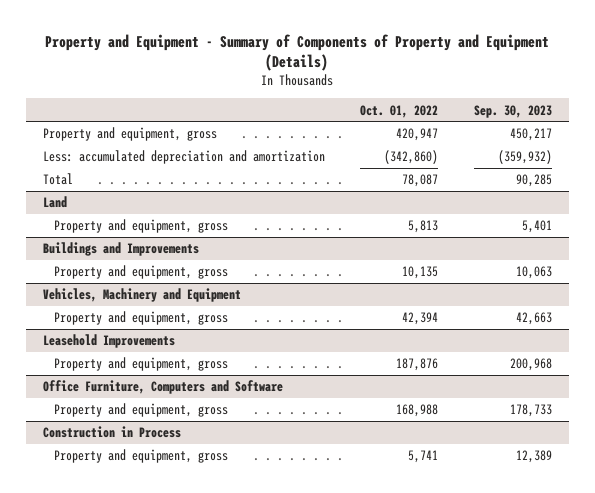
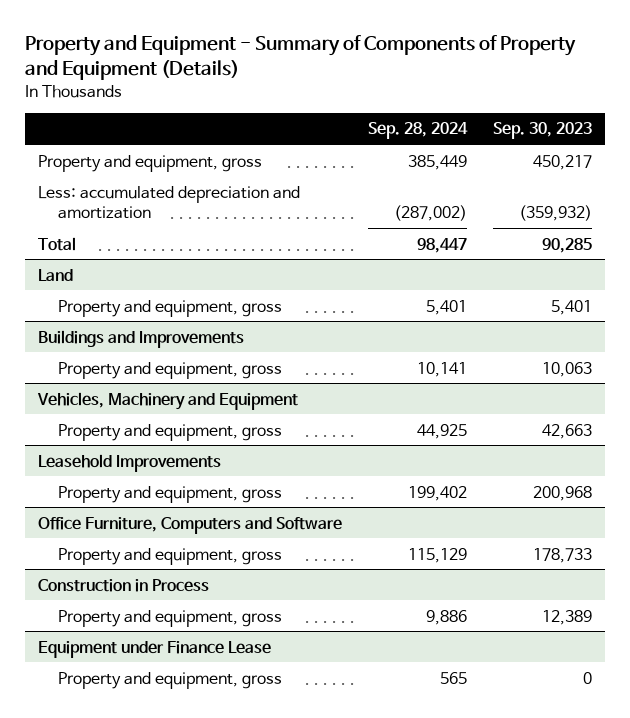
- | Oct. 01, 2022 | Sep. 30, 2023
+ | Sep. 28, 2024 | Sep. 30, 2023
+ Equipment under Finance Lease
+ Property and equipment, gross | 565 | 0

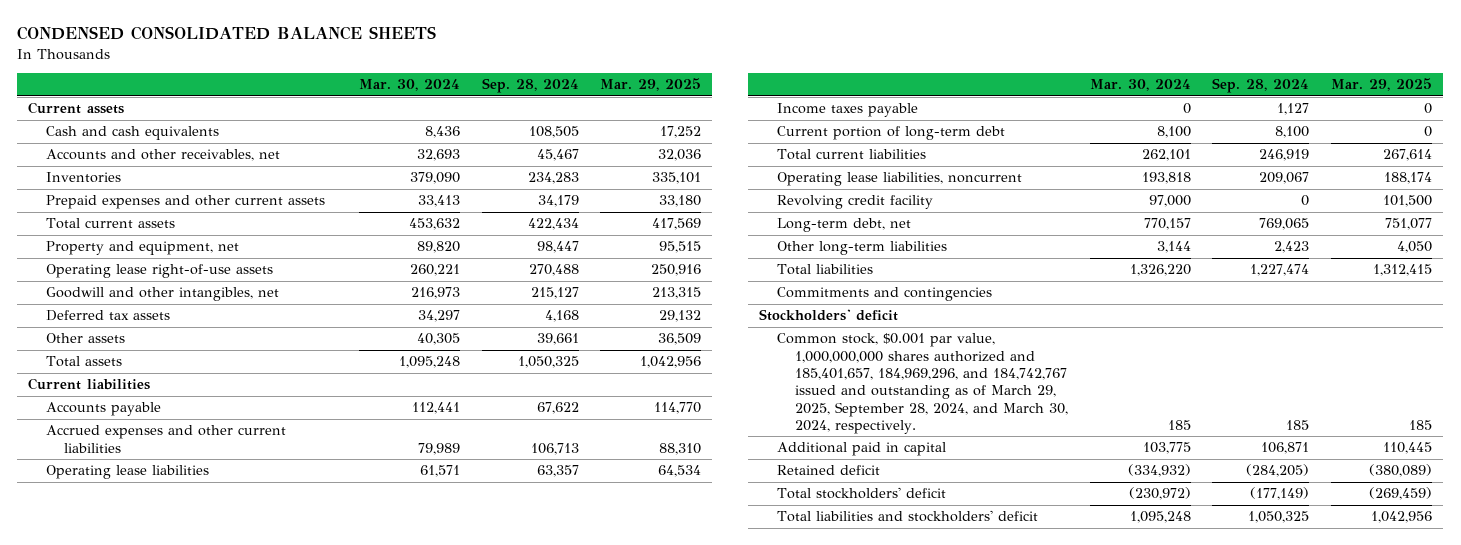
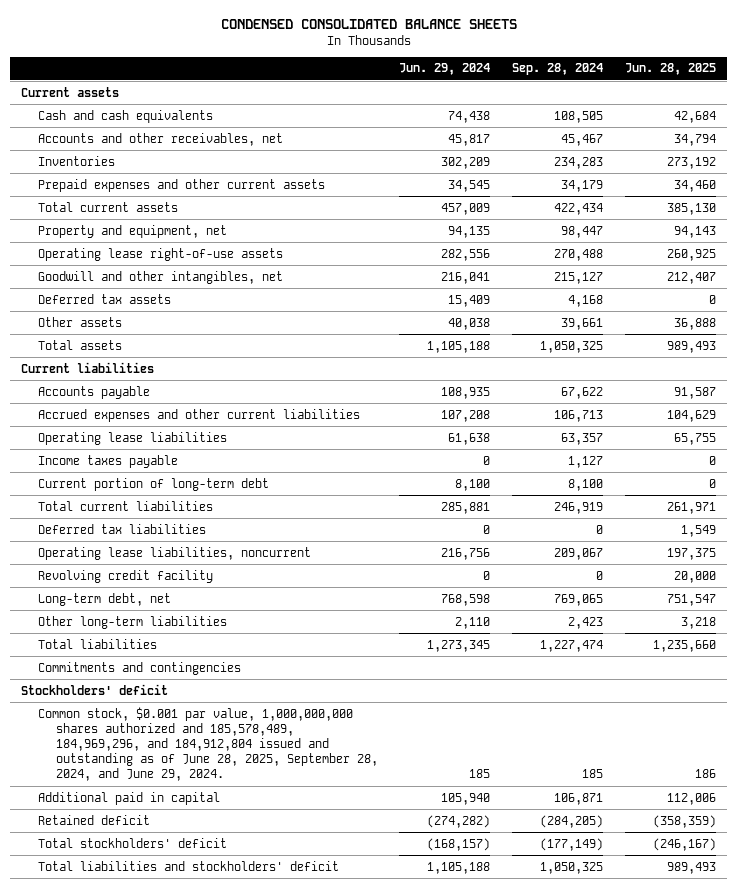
- | Mar. 30, 2024 | Sep. 28, 2024 | Mar. 29, 2025
+ | Jun. 29, 2024 | Sep. 28, 2024 | Jun. 28, 2025
+ Deferred tax liabilities | 0 | 0 | 1,549
- Common stock, $0.001 par value, 1,000,000,000 shares authorized and 185,401,657, 184,969,296, and 184,742,767 issued and outstanding as of March 29, 2025, September 28, 2024, and March 30, 2024, respectively. | 185 | 185 | 185
+ Common stock, $0.001 par value, 1,000,000,000 shares authorized and 185,578,489, 184,969,296, and 184,912,804 issued and outstanding as of June 28, 2025, September 28, 2024, and June 29, 2024. | 185 | 185 | 186

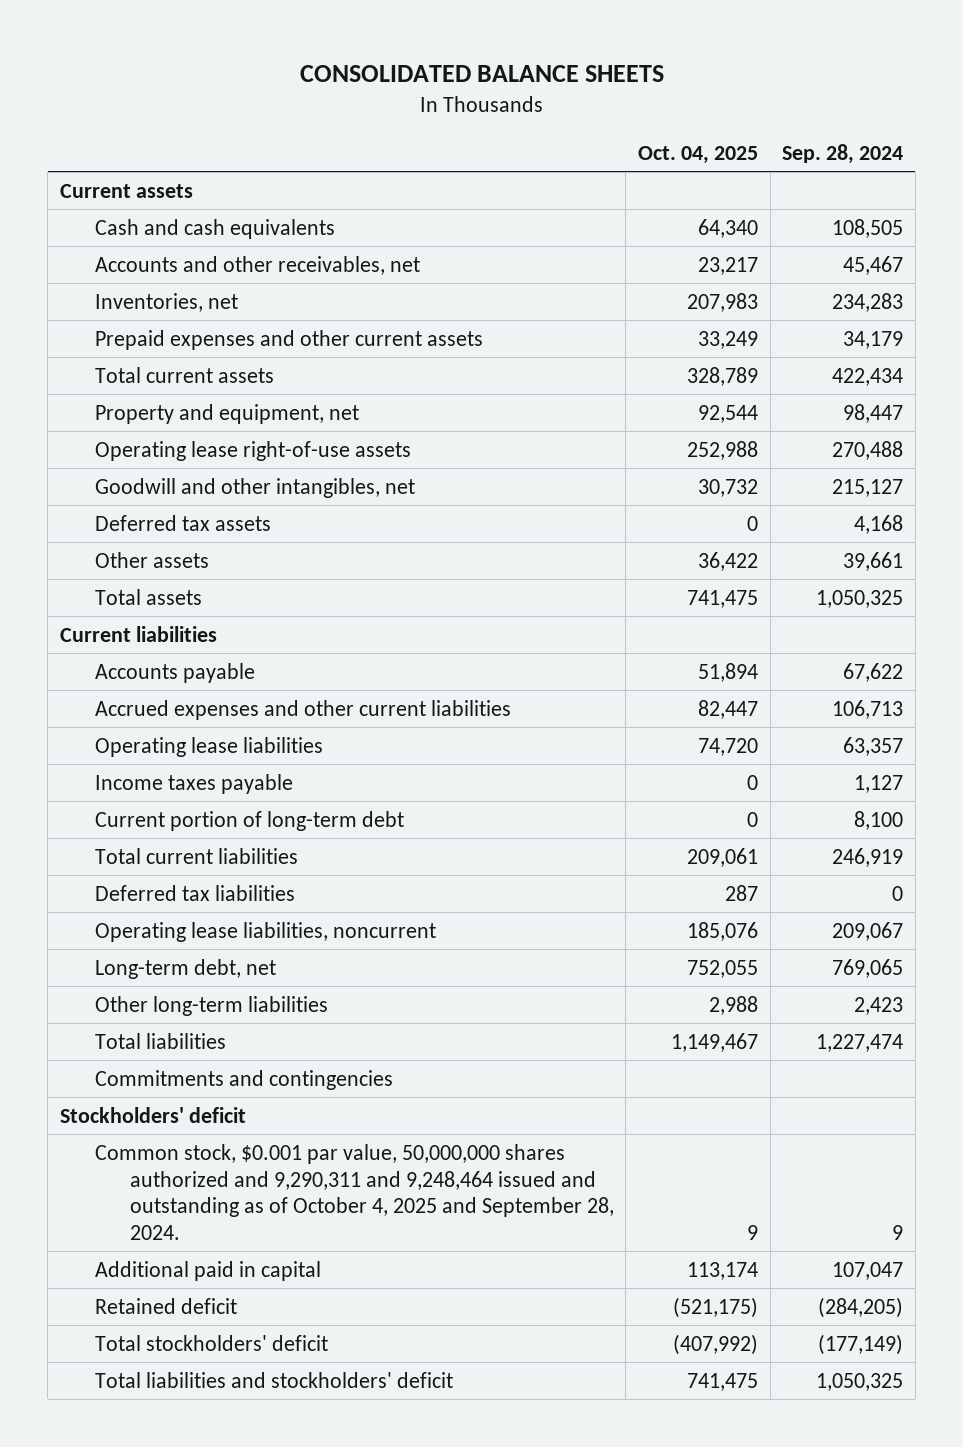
- CONDENSED CONSOLIDATED BALANCE SHEETS
+ CONSOLIDATED BALANCE SHEETS
- | Jun. 29, 2024 | Sep. 28, 2024 | Jun. 28, 2025
+ | Oct. 04, 2025 | Sep. 28, 2024
- Inventories | 302,209 | 234,283 | 273,192
+ Inventories, net | 207,983 | 234,283
- Revolving credit facility | 0 | 0 | 20,000
- Common stock, $0.001 par value, 1,000,000,000 shares authorized and 185,578,489, 184,969,296, and 184,912,804 issued and outstanding as of June 28, 2025, September 28, 2024, and June 29, 2024. | 185 | 185 | 186
- Additional paid in capital | 105,940 | 106,871 | 112,006
+ Common stock, $0.001 par value, 50,000,000 shares authorized and 9,290,311 and 9,248,464 issued and outstanding as of October 4, 2025 and September 28, 2024. | 9 | 9
+ Additional paid in capital | 113,174 | 107,047

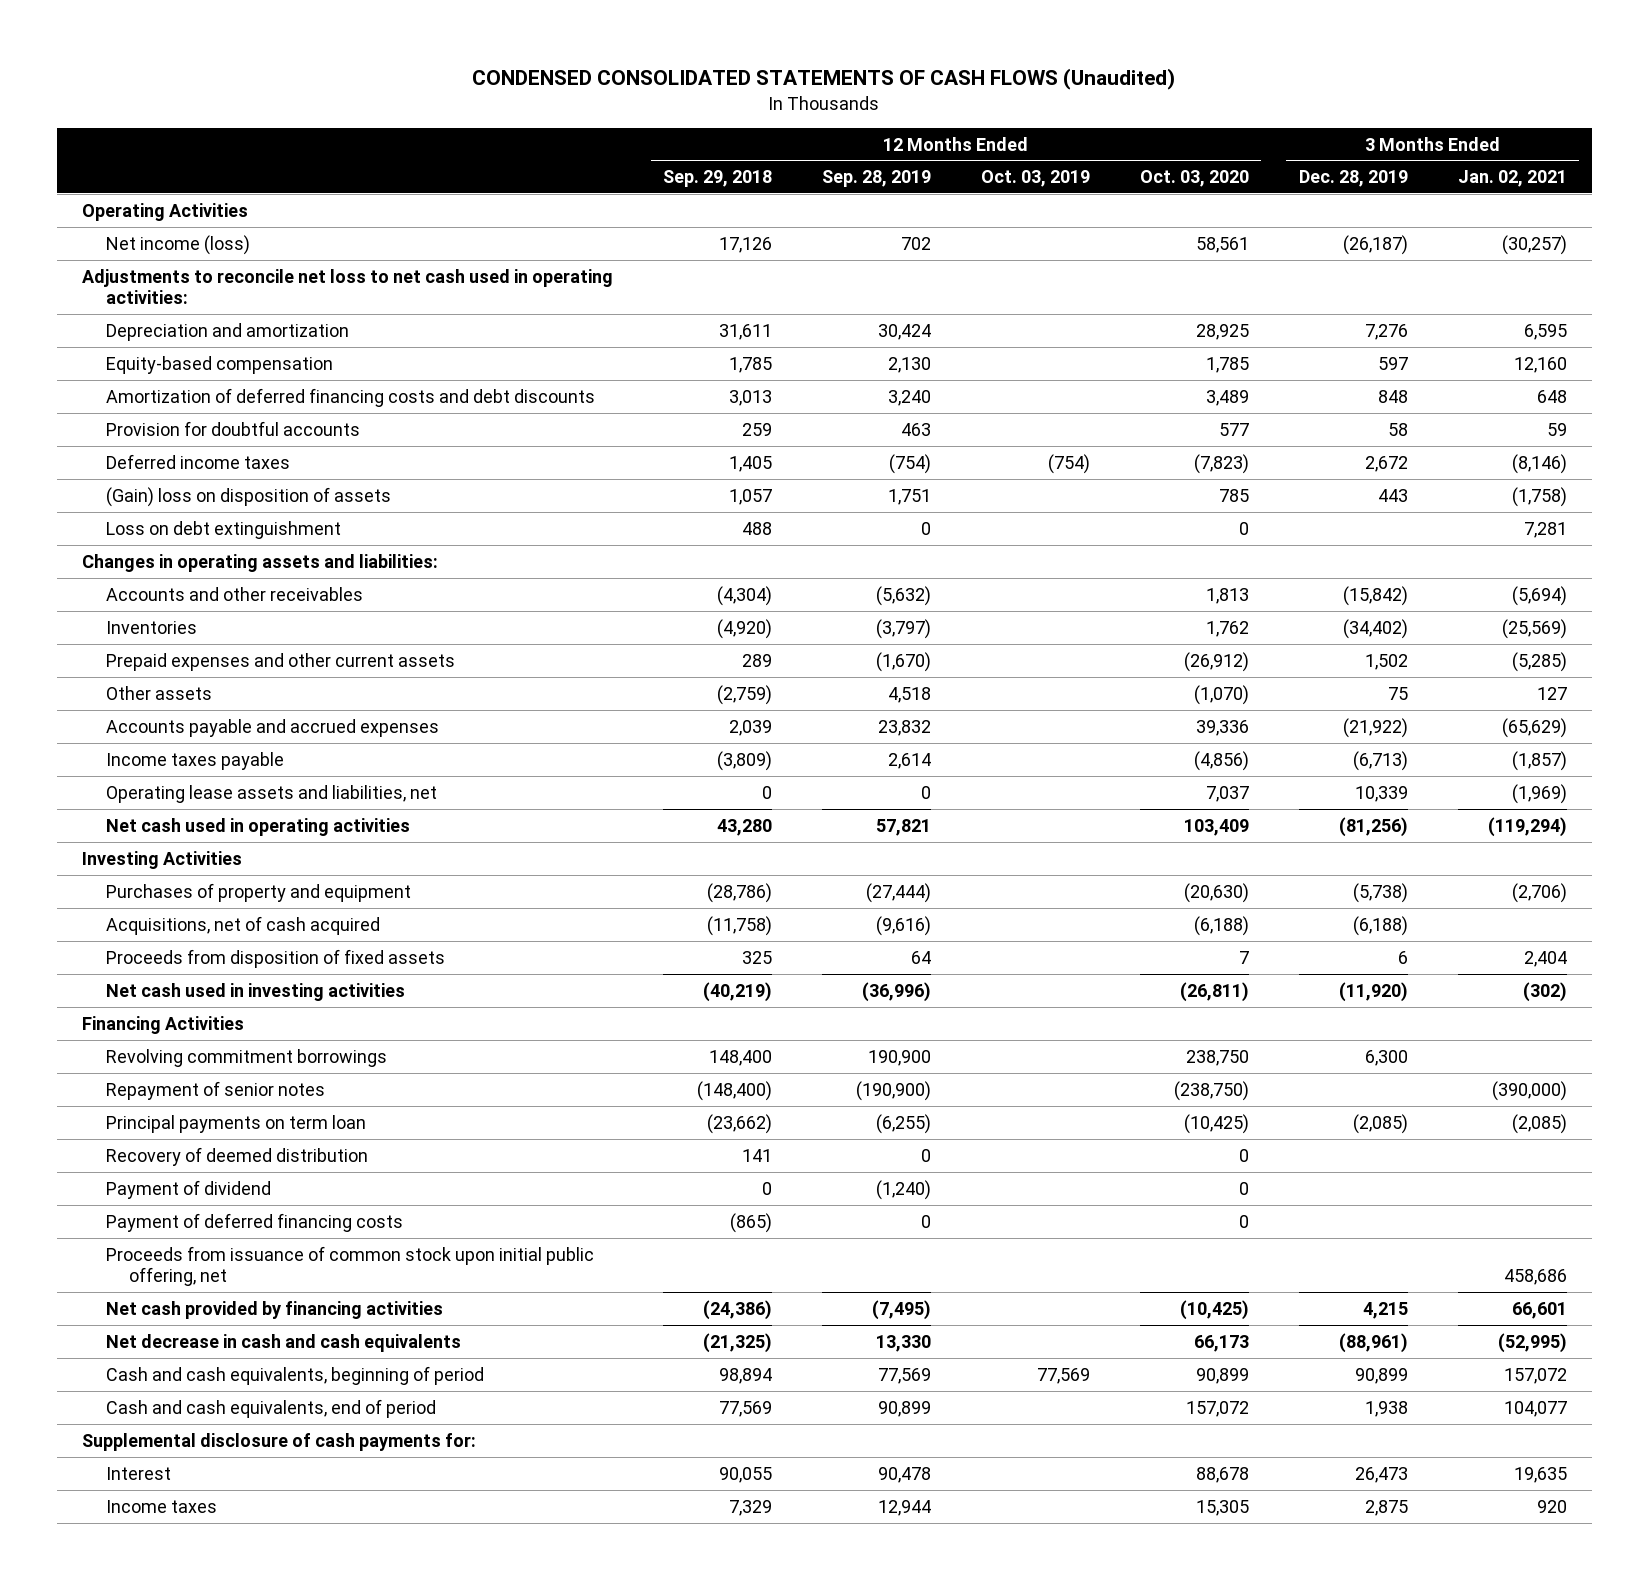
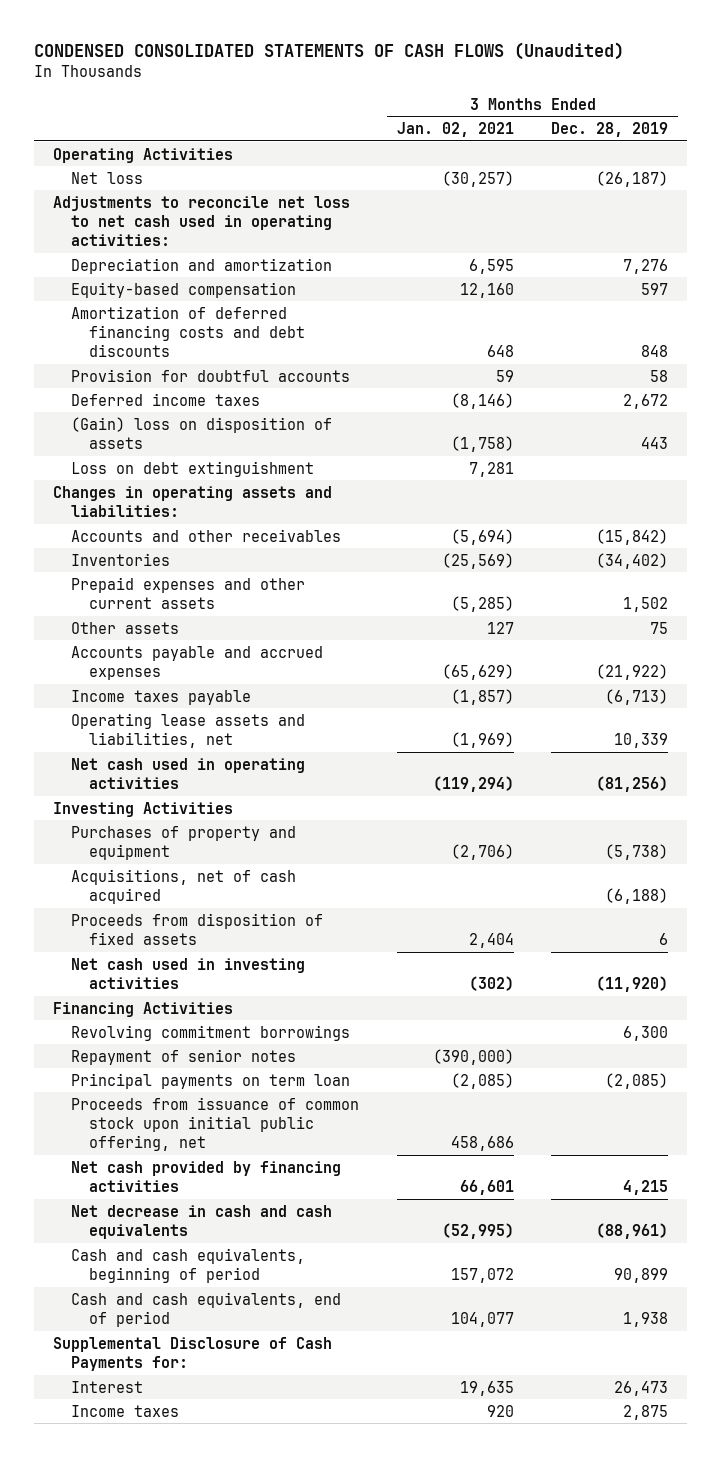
- | 12 Months Ended Sep. 29, 2018 | 12 Months Ended Sep. 28, 2019 | 12 Months Ended Oct. 03, 2019 | 12 Months Ended Oct. 03, 2020 | 3 Months Ended Dec. 28, 2019 | 3 Months Ended Jan. 02, 2021
+ | 3 Months Ended Jan. 02, 2021 | 3 Months Ended Dec. 28, 2019
- Net income (loss) | 17,126 | 702 | | 58,561 | (26,187) | (30,257)
+ Net loss | (30,257) | (26,187)
- Recovery of deemed distribution | 141 | 0 | | 0 | |
- Payment of dividend | 0 | (1,240) | | 0 | |
- Payment of deferred financing costs | (865) | 0 | | 0 | |
- Supplemental disclosure of cash payments for:
+ Supplemental Disclosure of Cash Payments for:

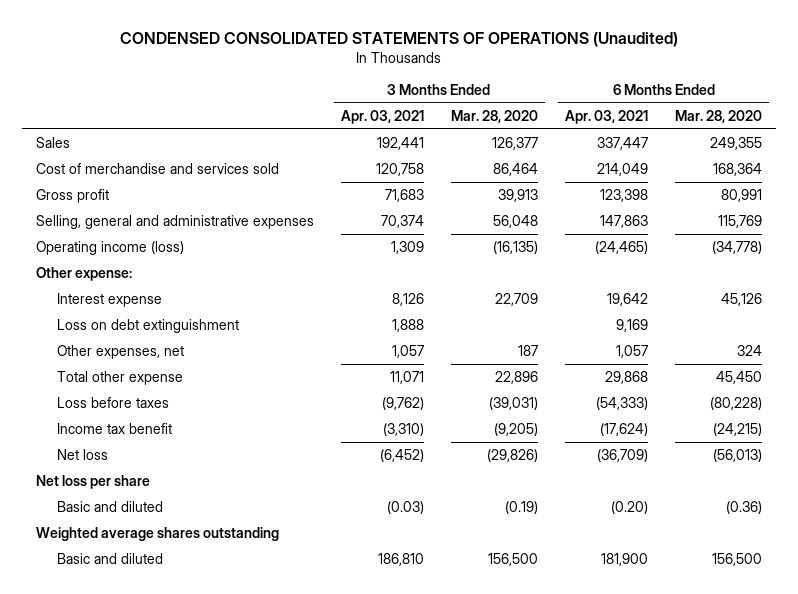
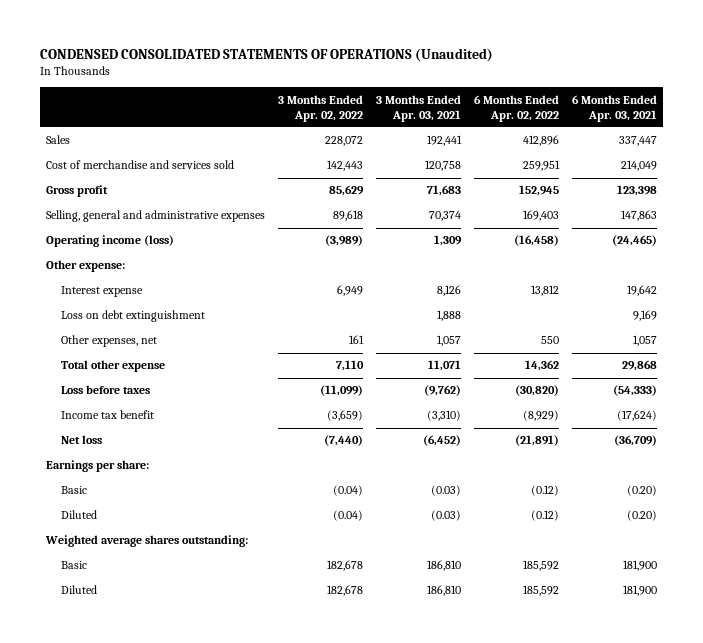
- | 3 Months Ended Apr. 03, 2021 | 3 Months Ended Mar. 28, 2020 | 6 Months Ended Apr. 03, 2021 | 6 Months Ended Mar. 28, 2020
+ | 3 Months Ended Apr. 02, 2022 | 3 Months Ended Apr. 03, 2021 | 6 Months Ended Apr. 02, 2022 | 6 Months Ended Apr. 03, 2021
- Net loss per share
- Basic and diluted | (0.03) | (0.19) | (0.20) | (0.36)
- Weighted average shares outstanding
- Basic and diluted | 186,810 | 156,500 | 181,900 | 156,500
+ Earnings per share:
+ Basic | (0.04) | (0.03) | (0.12) | (0.20)
+ Diluted | (0.04) | (0.03) | (0.12) | (0.20)
+ Weighted average shares outstanding:
+ Basic | 182,678 | 186,810 | 185,592 | 181,900
+ Diluted | 182,678 | 186,810 | 185,592 | 181,900

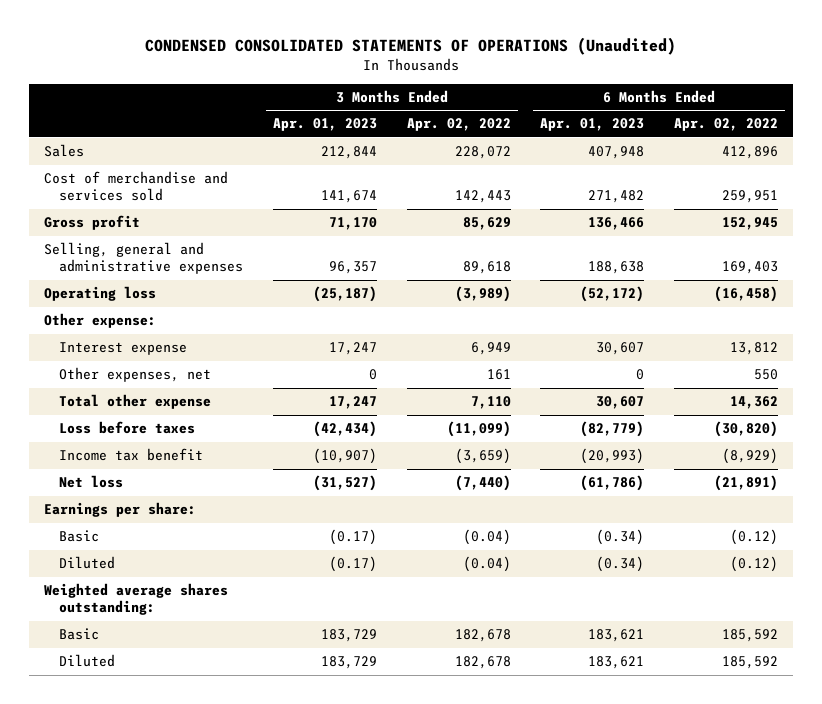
- | 3 Months Ended Apr. 02, 2022 | 3 Months Ended Apr. 03, 2021 | 6 Months Ended Apr. 02, 2022 | 6 Months Ended Apr. 03, 2021
+ | 3 Months Ended Apr. 01, 2023 | 3 Months Ended Apr. 02, 2022 | 6 Months Ended Apr. 01, 2023 | 6 Months Ended Apr. 02, 2022
- Operating income (loss) | (3,989) | 1,309 | (16,458) | (24,465)
+ Operating loss | (25,187) | (3,989) | (52,172) | (16,458)
- Loss on debt extinguishment | | 1,888 | | 9,169

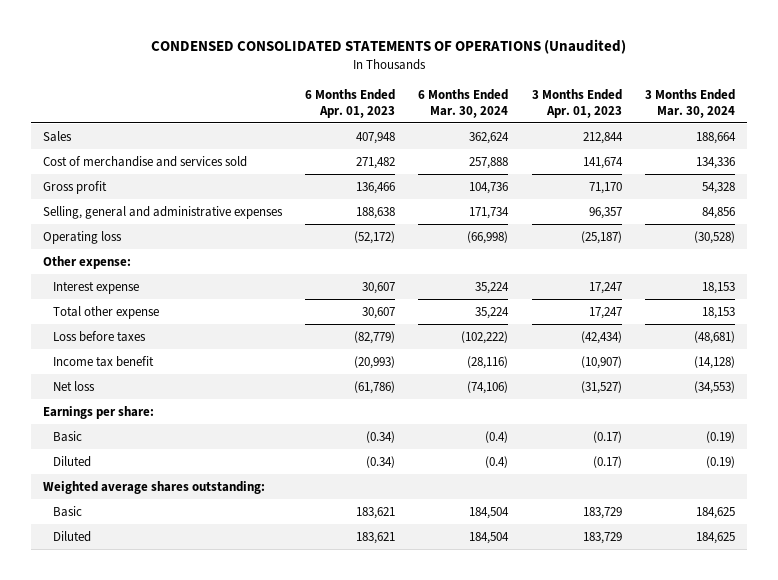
- | 3 Months Ended Apr. 01, 2023 | 3 Months Ended Apr. 02, 2022 | 6 Months Ended Apr. 01, 2023 | 6 Months Ended Apr. 02, 2022
+ | 6 Months Ended Apr. 01, 2023 | 6 Months Ended Mar. 30, 2024 | 3 Months Ended Apr. 01, 2023 | 3 Months Ended Mar. 30, 2024
- Other expenses, net | 0 | 161 | 0 | 550

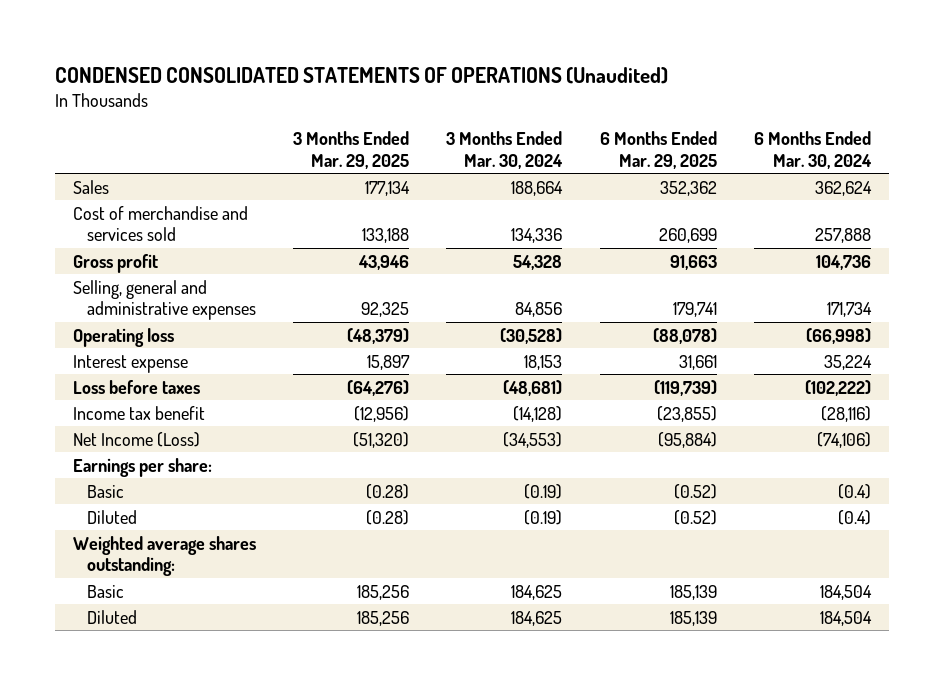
- | 6 Months Ended Apr. 01, 2023 | 6 Months Ended Mar. 30, 2024 | 3 Months Ended Apr. 01, 2023 | 3 Months Ended Mar. 30, 2024
+ | 3 Months Ended Mar. 29, 2025 | 3 Months Ended Mar. 30, 2024 | 6 Months Ended Mar. 29, 2025 | 6 Months Ended Mar. 30, 2024
- Other expense:
- Total other expense | 30,607 | 35,224 | 17,247 | 18,153
- Net loss | (61,786) | (74,106) | (31,527) | (34,553)
+ Net Income (Loss) | (51,320) | (34,553) | (95,884) | (74,106)

